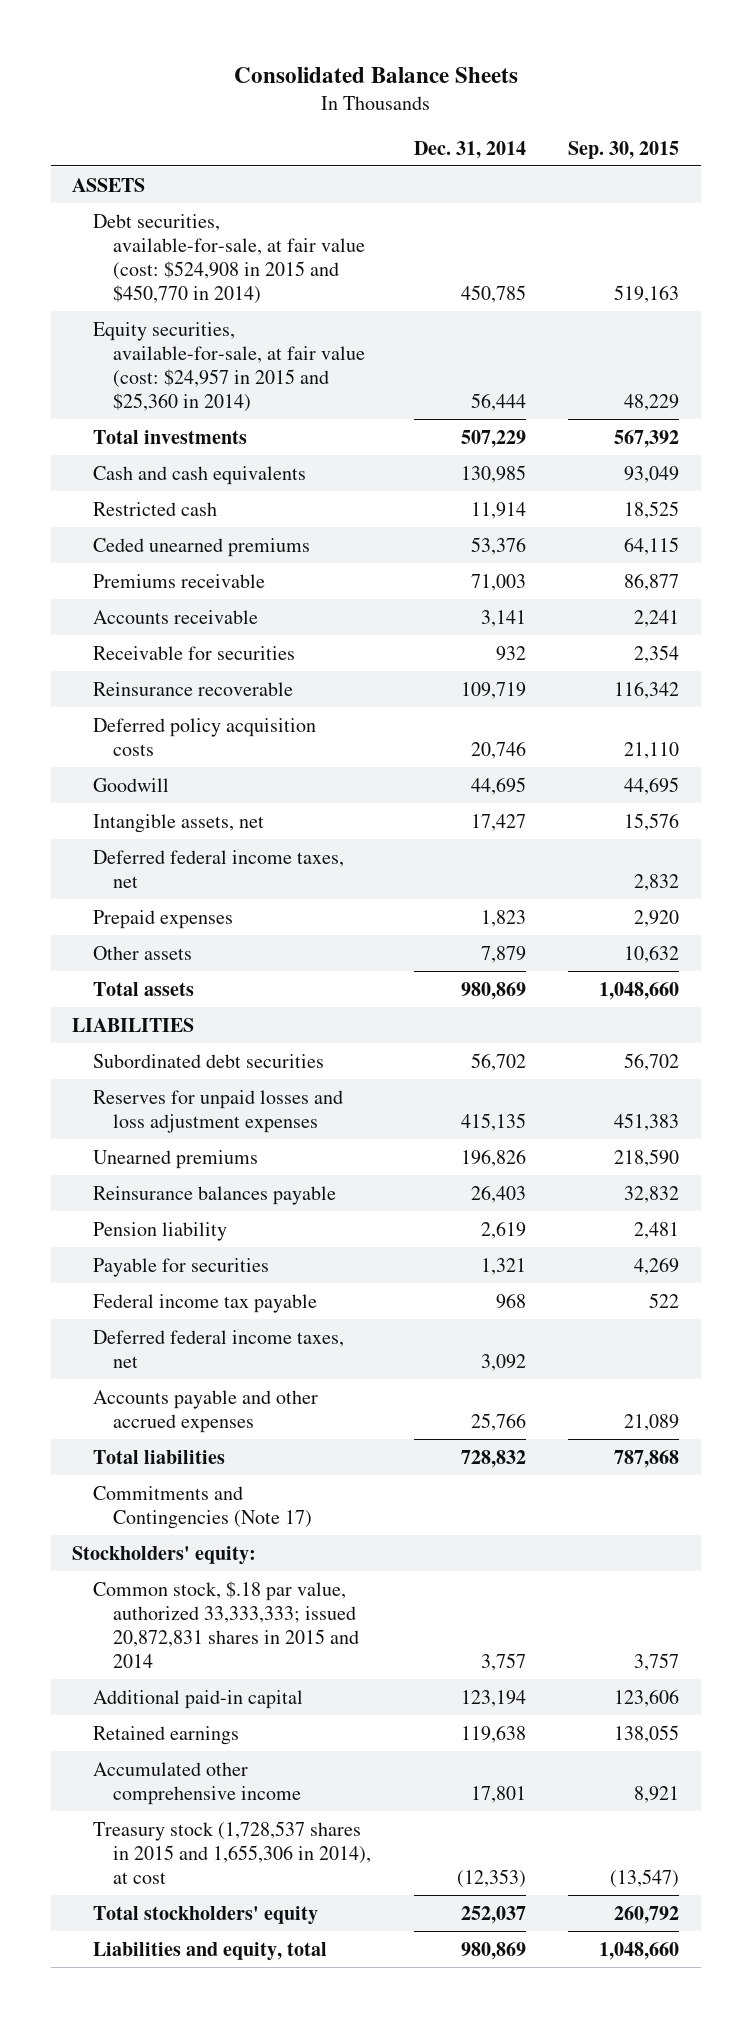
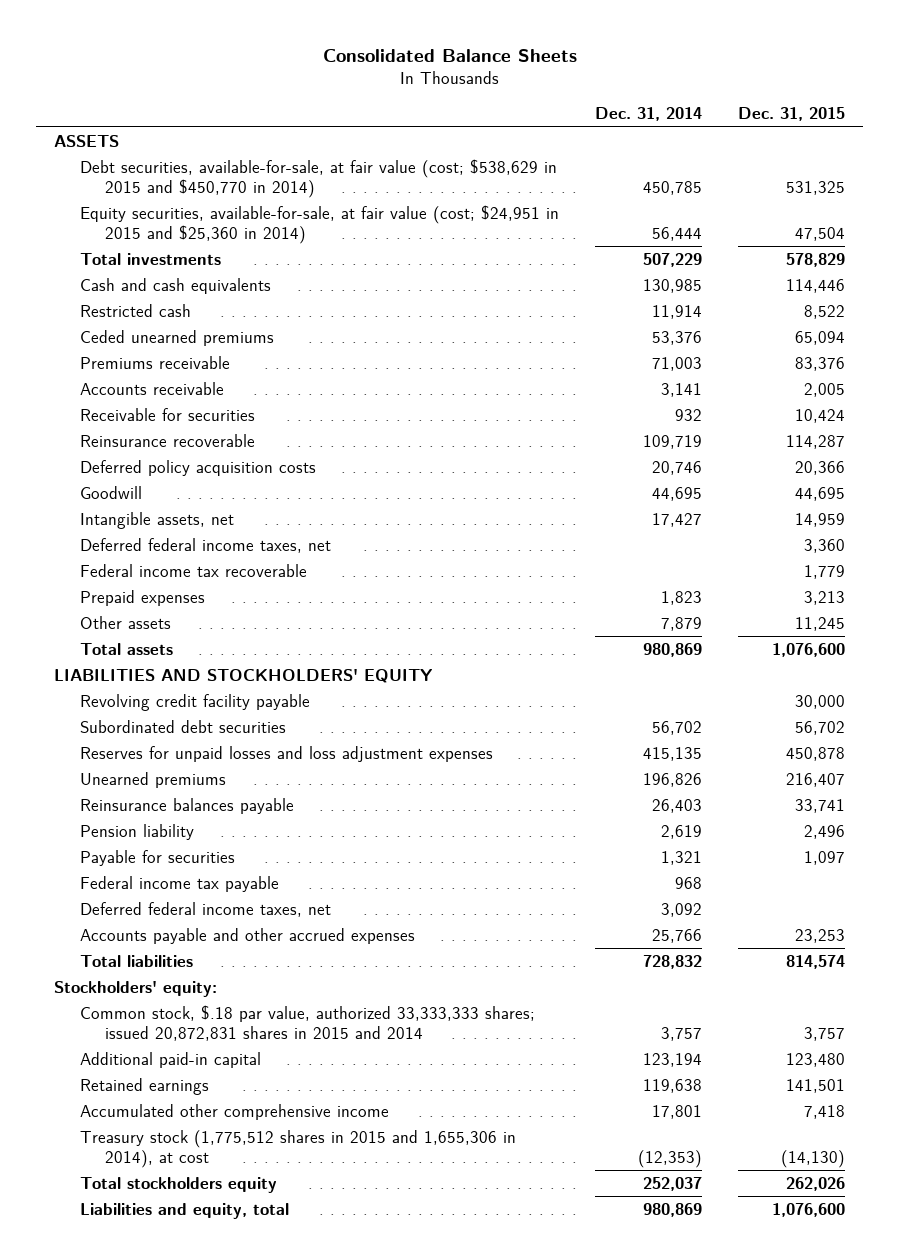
- | Dec. 31, 2014 | Sep. 30, 2015
+ | Dec. 31, 2014 | Dec. 31, 2015
- Debt securities, available-for-sale, at fair value (cost: $524,908 in 2015 and $450,770 in 2014) | 450,785 | 519,163
- Equity securities, available-for-sale, at fair value (cost: $24,957 in 2015 and $25,360 in 2014) | 56,444 | 48,229
+ Debt securities, available-for-sale, at fair value (cost; $538,629 in 2015 and $450,770 in 2014) | 450,785 | 531,325
+ Equity securities, available-for-sale, at fair value (cost; $24,951 in 2015 and $25,360 in 2014) | 56,444 | 47,504
+ Federal income tax recoverable | | 1,779
- LIABILITIES
+ LIABILITIES AND STOCKHOLDERS' EQUITY
+ Revolving credit facility payable | | 30,000
- Commitments and Contingencies (Note 17)
- Common stock, $.18 par value, authorized 33,333,333; issued 20,872,831 shares in 2015 and 2014 | 3,757 | 3,757
+ Common stock, $.18 par value, authorized 33,333,333 shares; issued 20,872,831 shares in 2015 and 2014 | 3,757 | 3,757
- Treasury stock (1,728,537 shares in 2015 and 1,655,306 in 2014), at cost | (12,353) | (13,547)
- Total stockholders' equity | 252,037 | 260,792
+ Treasury stock (1,775,512 shares in 2015 and 1,655,306 in 2014), at cost | (12,353) | (14,130)
+ Total stockholders equity | 252,037 | 262,026

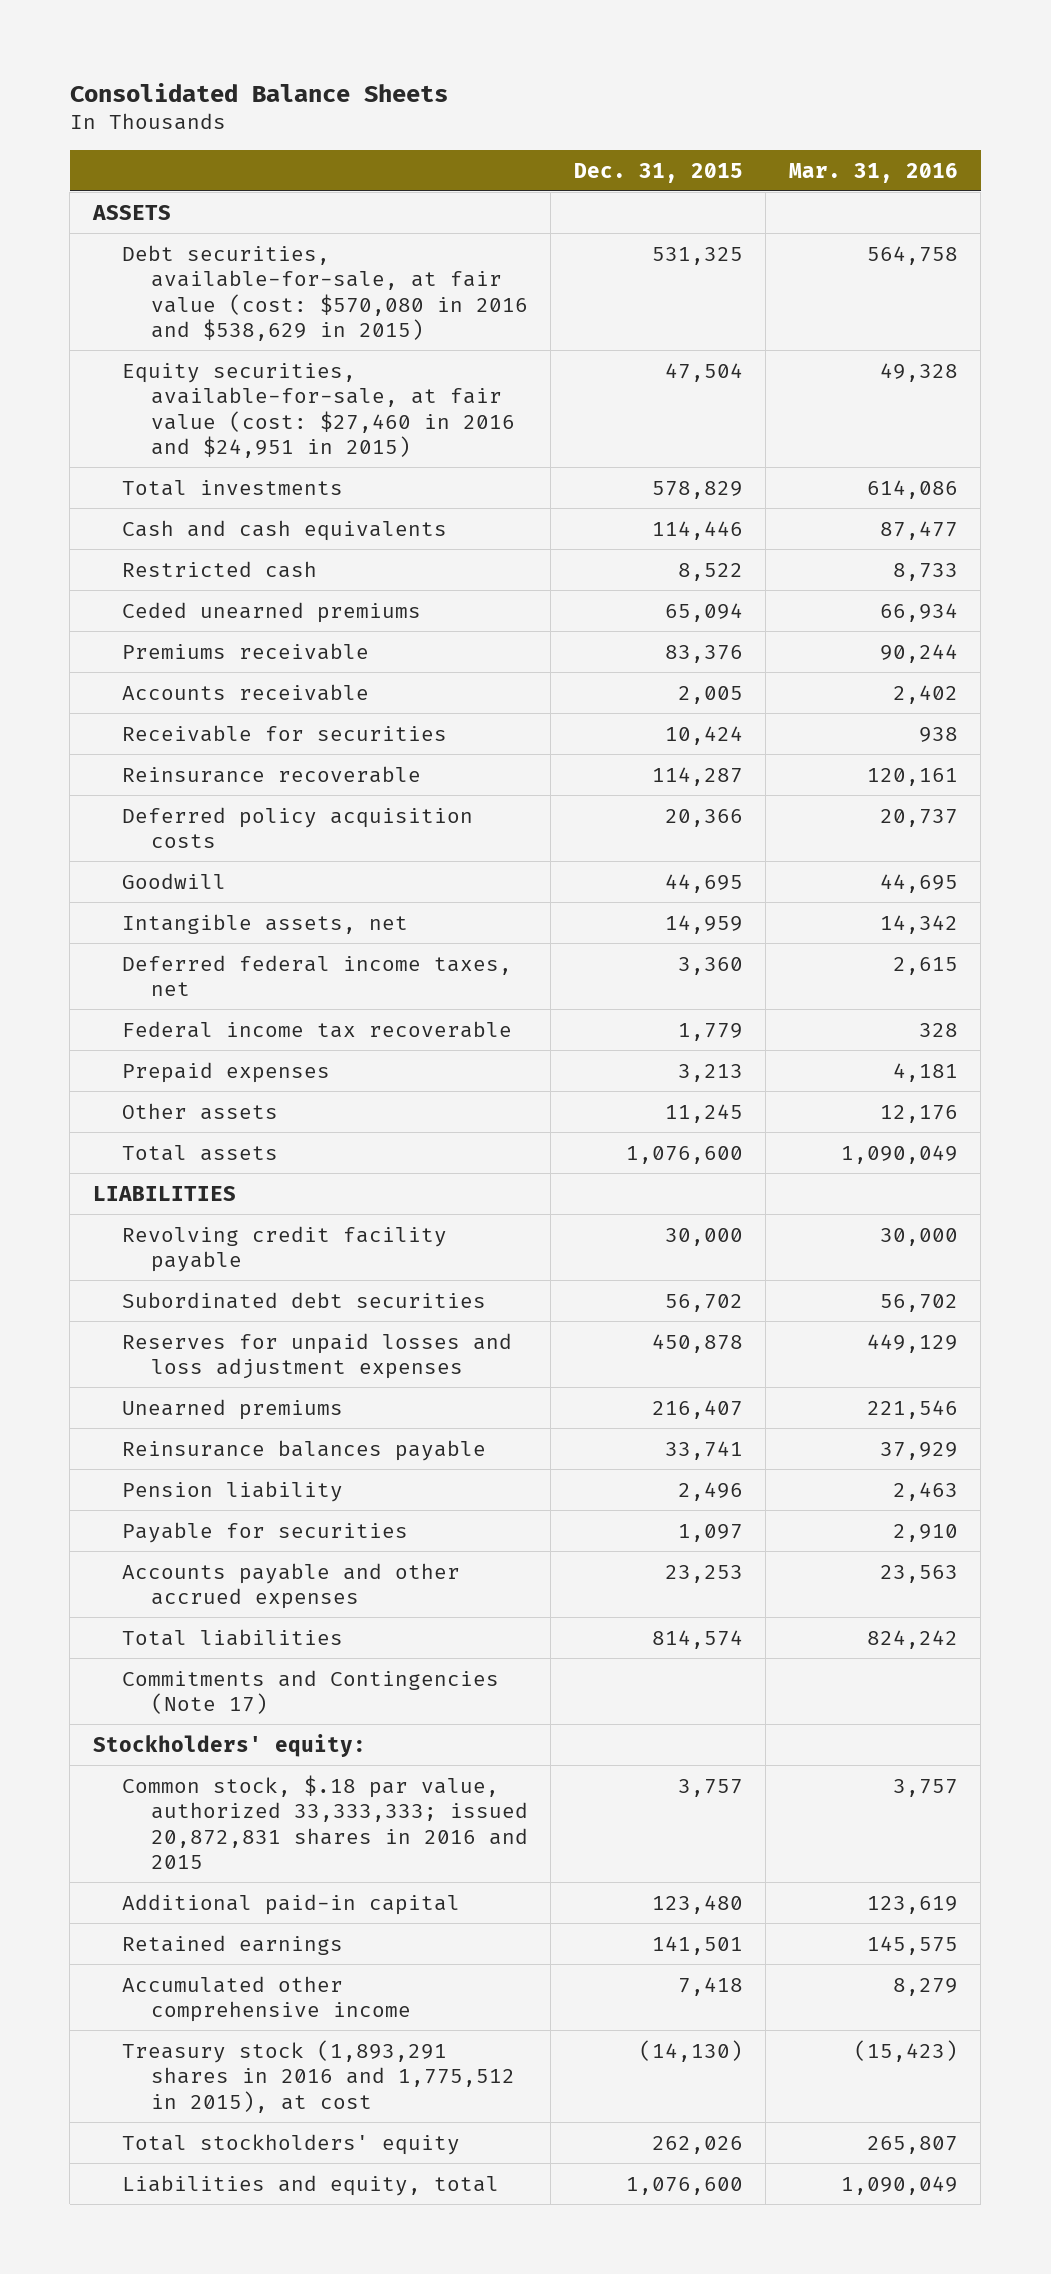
- | Dec. 31, 2014 | Dec. 31, 2015
+ | Dec. 31, 2015 | Mar. 31, 2016
- Debt securities, available-for-sale, at fair value (cost; $538,629 in 2015 and $450,770 in 2014) | 450,785 | 531,325
- Equity securities, available-for-sale, at fair value (cost; $24,951 in 2015 and $25,360 in 2014) | 56,444 | 47,504
+ Debt securities, available-for-sale, at fair value (cost: $570,080 in 2016 and $538,629 in 2015) | 531,325 | 564,758
+ Equity securities, available-for-sale, at fair value (cost: $27,460 in 2016 and $24,951 in 2015) | 47,504 | 49,328
- LIABILITIES AND STOCKHOLDERS' EQUITY
+ LIABILITIES
- Federal income tax payable | 968 |
- Deferred federal income taxes, net | 3,092 |
+ Commitments and Contingencies (Note 17)
- Common stock, $.18 par value, authorized 33,333,333 shares; issued 20,872,831 shares in 2015 and 2014 | 3,757 | 3,757
+ Common stock, $.18 par value, authorized 33,333,333; issued 20,872,831 shares in 2016 and 2015 | 3,757 | 3,757
- Treasury stock (1,775,512 shares in 2015 and 1,655,306 in 2014), at cost | (12,353) | (14,130)
- Total stockholders equity | 252,037 | 262,026
+ Treasury stock (1,893,291 shares in 2016 and 1,775,512 in 2015), at cost | (14,130) | (15,423)
+ Total stockholders' equity | 262,026 | 265,807

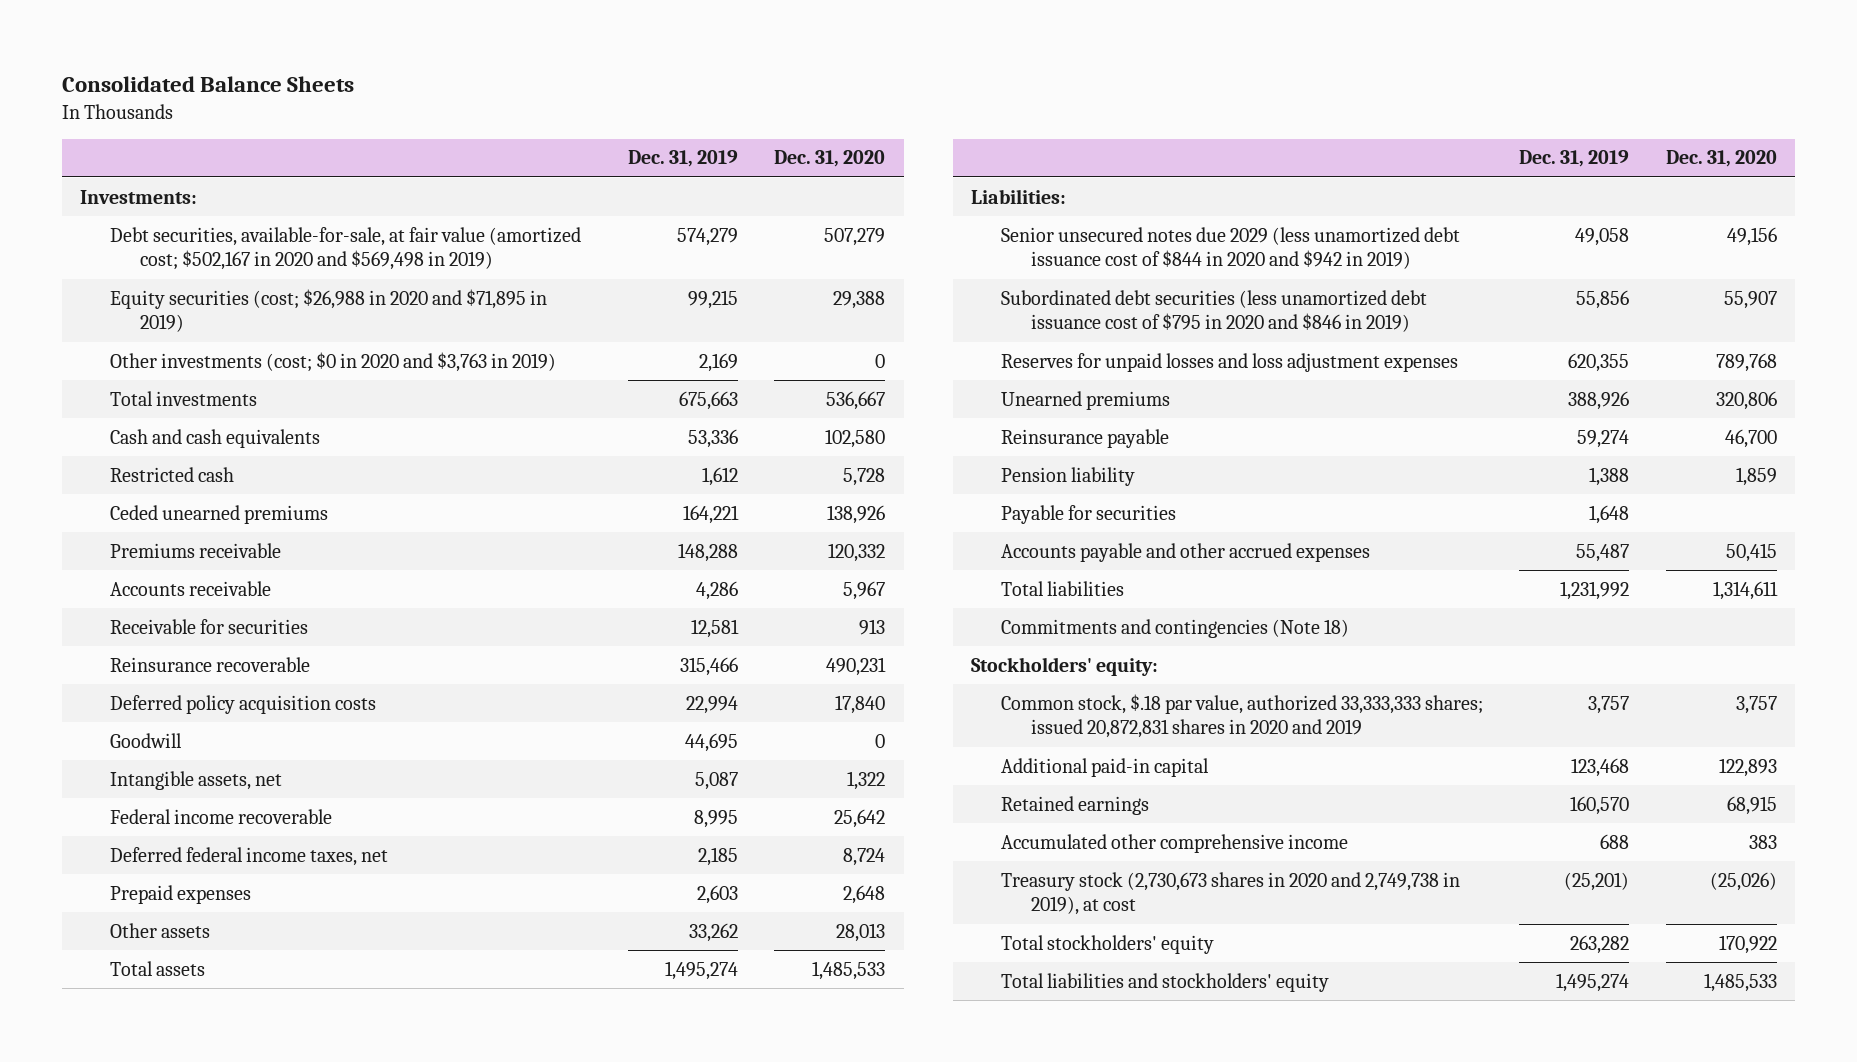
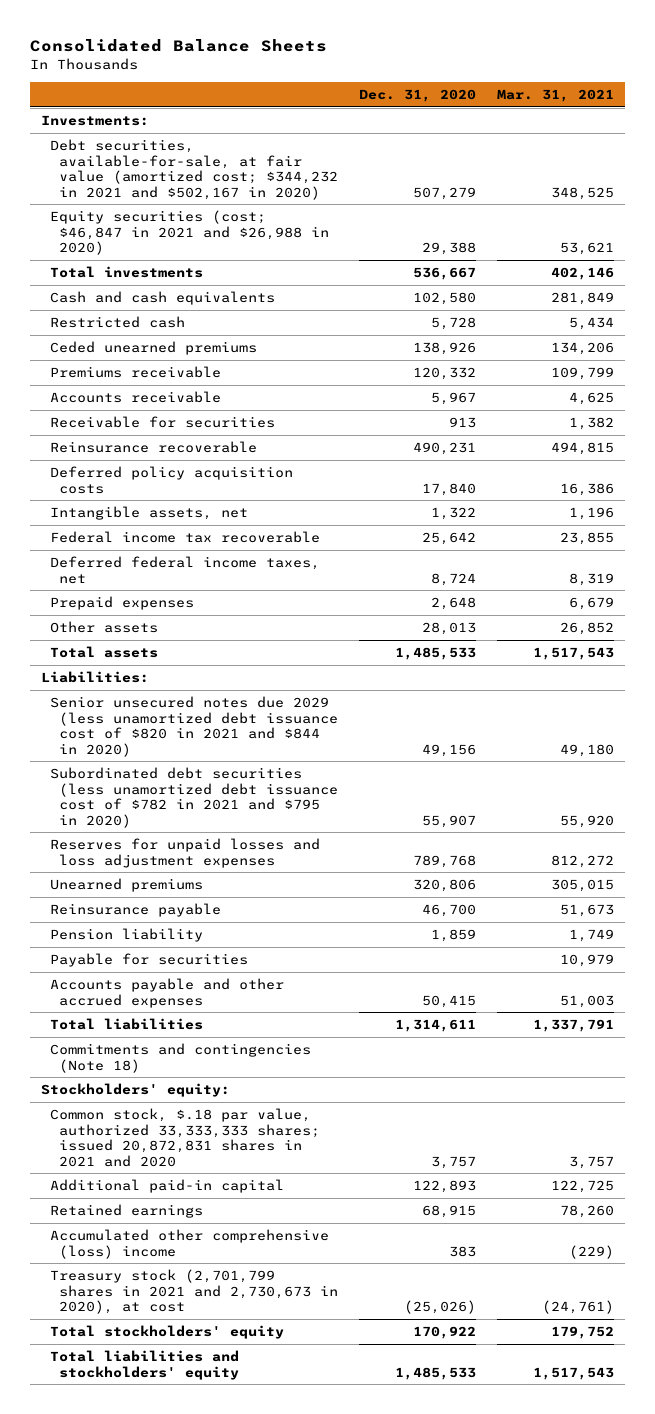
- | Dec. 31, 2019 | Dec. 31, 2020
+ | Dec. 31, 2020 | Mar. 31, 2021
- Debt securities, available-for-sale, at fair value (amortized cost; $502,167 in 2020 and $569,498 in 2019) | 574,279 | 507,279
- Equity securities (cost; $26,988 in 2020 and $71,895 in 2019) | 99,215 | 29,388
- Other investments (cost; $0 in 2020 and $3,763 in 2019) | 2,169 | 0
+ Debt securities, available-for-sale, at fair value (amortized cost; $344,232 in 2021 and $502,167 in 2020) | 507,279 | 348,525
+ Equity securities (cost; $46,847 in 2021 and $26,988 in 2020) | 29,388 | 53,621
- Goodwill | 44,695 | 0
- Federal income recoverable | 8,995 | 25,642
+ Federal income tax recoverable | 25,642 | 23,855
- Senior unsecured notes due 2029 (less unamortized debt issuance cost of $844 in 2020 and $942 in 2019) | 49,058 | 49,156
- Subordinated debt securities (less unamortized debt issuance cost of $795 in 2020 and $846 in 2019) | 55,856 | 55,907
+ Senior unsecured notes due 2029 (less unamortized debt issuance cost of $820 in 2021 and $844 in 2020) | 49,156 | 49,180
+ Subordinated debt securities (less unamortized debt issuance cost of $782 in 2021 and $795 in 2020) | 55,907 | 55,920
- Common stock, $.18 par value, authorized 33,333,333 shares; issued 20,872,831 shares in 2020 and 2019 | 3,757 | 3,757
+ Common stock, $.18 par value, authorized 33,333,333 shares; issued 20,872,831 shares in 2021 and 2020 | 3,757 | 3,757
- Accumulated other comprehensive income | 688 | 383
- Treasury stock (2,730,673 shares in 2020 and 2,749,738 in 2019), at cost | (25,201) | (25,026)
+ Accumulated other comprehensive (loss) income | 383 | (229)
+ Treasury stock (2,701,799 shares in 2021 and 2,730,673 in 2020), at cost | (25,026) | (24,761)

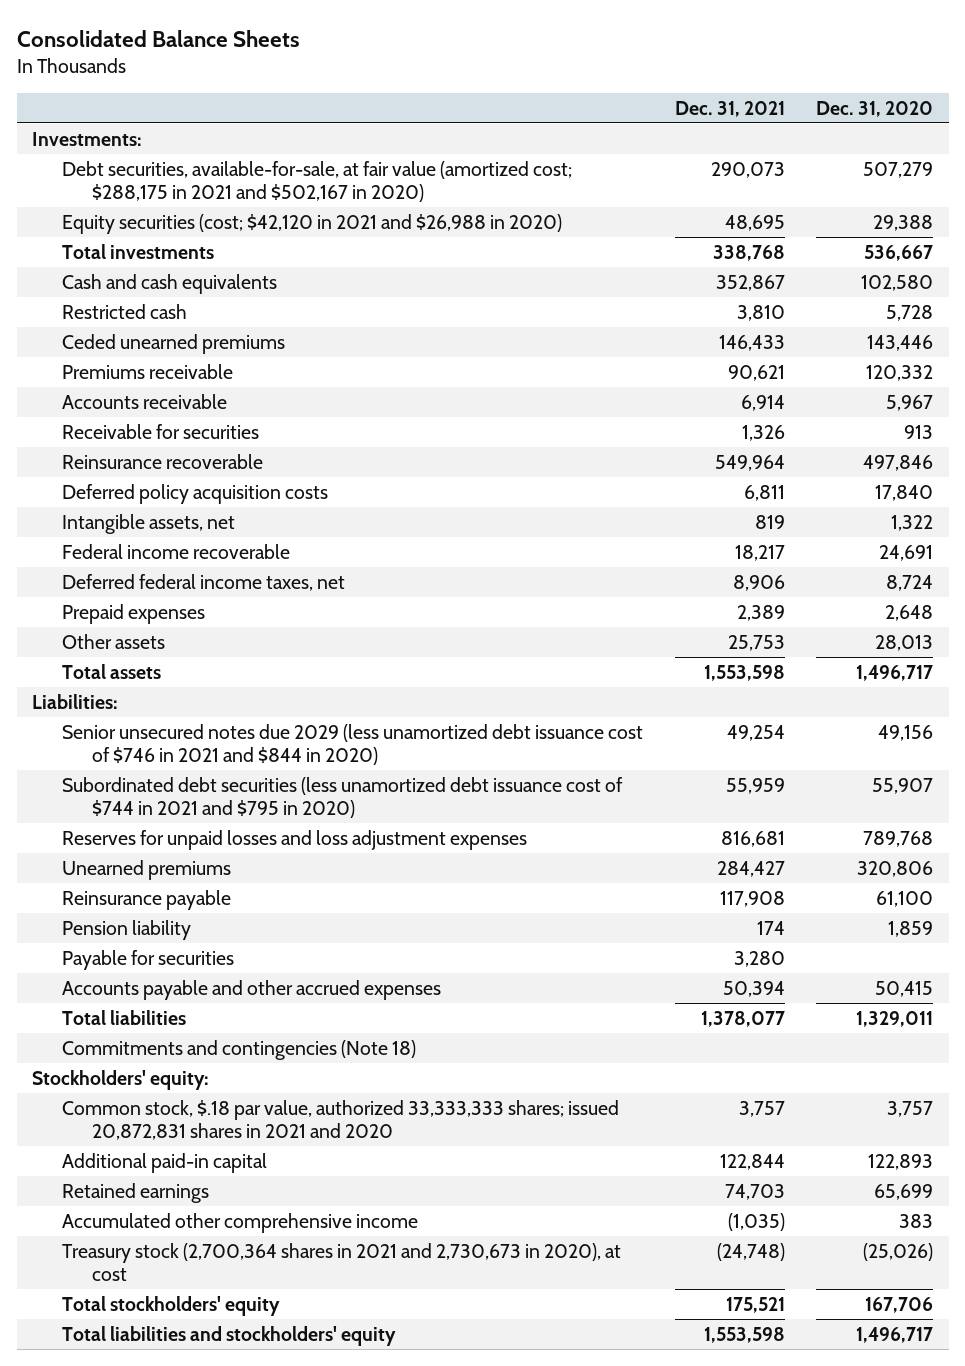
- | Dec. 31, 2020 | Mar. 31, 2021
+ | Dec. 31, 2021 | Dec. 31, 2020
- Debt securities, available-for-sale, at fair value (amortized cost; $344,232 in 2021 and $502,167 in 2020) | 507,279 | 348,525
- Equity securities (cost; $46,847 in 2021 and $26,988 in 2020) | 29,388 | 53,621
+ Debt securities, available-for-sale, at fair value (amortized cost; $288,175 in 2021 and $502,167 in 2020) | 290,073 | 507,279
+ Equity securities (cost; $42,120 in 2021 and $26,988 in 2020) | 48,695 | 29,388
- Ceded unearned premiums | 138,926 | 134,206
+ Ceded unearned premiums | 146,433 | 143,446
- Reinsurance recoverable | 490,231 | 494,815
+ Reinsurance recoverable | 549,964 | 497,846
- Federal income tax recoverable | 25,642 | 23,855
+ Federal income recoverable | 18,217 | 24,691
- Total assets | 1,485,533 | 1,517,543
+ Total assets | 1,553,598 | 1,496,717
- Senior unsecured notes due 2029 (less unamortized debt issuance cost of $820 in 2021 and $844 in 2020) | 49,156 | 49,180
- Subordinated debt securities (less unamortized debt issuance cost of $782 in 2021 and $795 in 2020) | 55,907 | 55,920
+ Senior unsecured notes due 2029 (less unamortized debt issuance cost of $746 in 2021 and $844 in 2020) | 49,254 | 49,156
+ Subordinated debt securities (less unamortized debt issuance cost of $744 in 2021 and $795 in 2020) | 55,959 | 55,907
- Reinsurance payable | 46,700 | 51,673
+ Reinsurance payable | 117,908 | 61,100
- Total liabilities | 1,314,611 | 1,337,791
+ Total liabilities | 1,378,077 | 1,329,011
- Retained earnings | 68,915 | 78,260
- Accumulated other comprehensive (loss) income | 383 | (229)
- Treasury stock (2,701,799 shares in 2021 and 2,730,673 in 2020), at cost | (25,026) | (24,761)
- Total stockholders' equity | 170,922 | 179,752
- Total liabilities and stockholders' equity | 1,485,533 | 1,517,543
+ Retained earnings | 74,703 | 65,699
+ Accumulated other comprehensive income | (1,035) | 383
+ Treasury stock (2,700,364 shares in 2021 and 2,730,673 in 2020), at cost | (24,748) | (25,026)
+ Total stockholders' equity | 175,521 | 167,706
+ Total liabilities and stockholders' equity | 1,553,598 | 1,496,717

